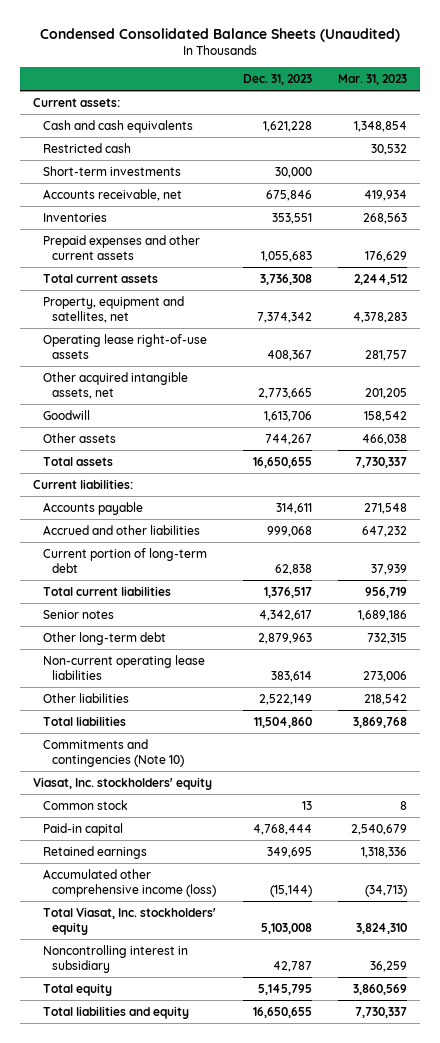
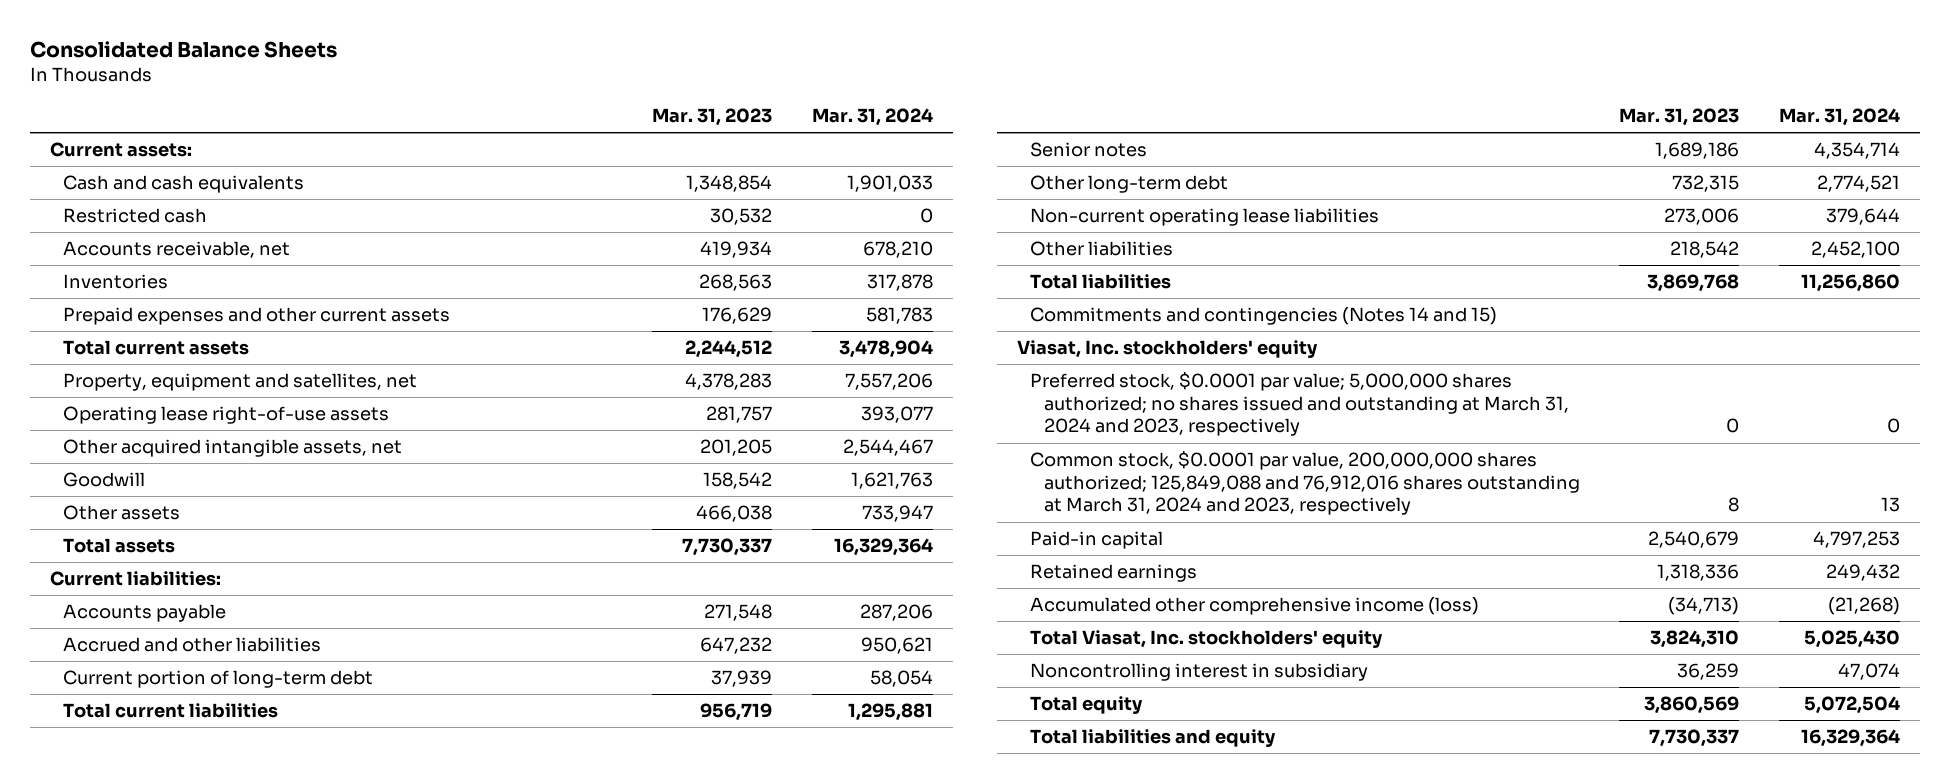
- Condensed Consolidated Balance Sheets (Unaudited)
+ Consolidated Balance Sheets
- | Dec. 31, 2023 | Mar. 31, 2023
+ | Mar. 31, 2023 | Mar. 31, 2024
- Short-term investments | 30,000 |
- Commitments and contingencies (Note 10)
+ Commitments and contingencies (Notes 14 and 15)
- Common stock | 13 | 8
+ Preferred stock, $0.0001 par value; 5,000,000 shares authorized; no shares issued and outstanding at March 31, 2024 and 2023, respectively | 0 | 0
+ Common stock, $0.0001 par value, 200,000,000 shares authorized; 125,849,088 and 76,912,016 shares outstanding at March 31, 2024 and 2023, respectively | 8 | 13

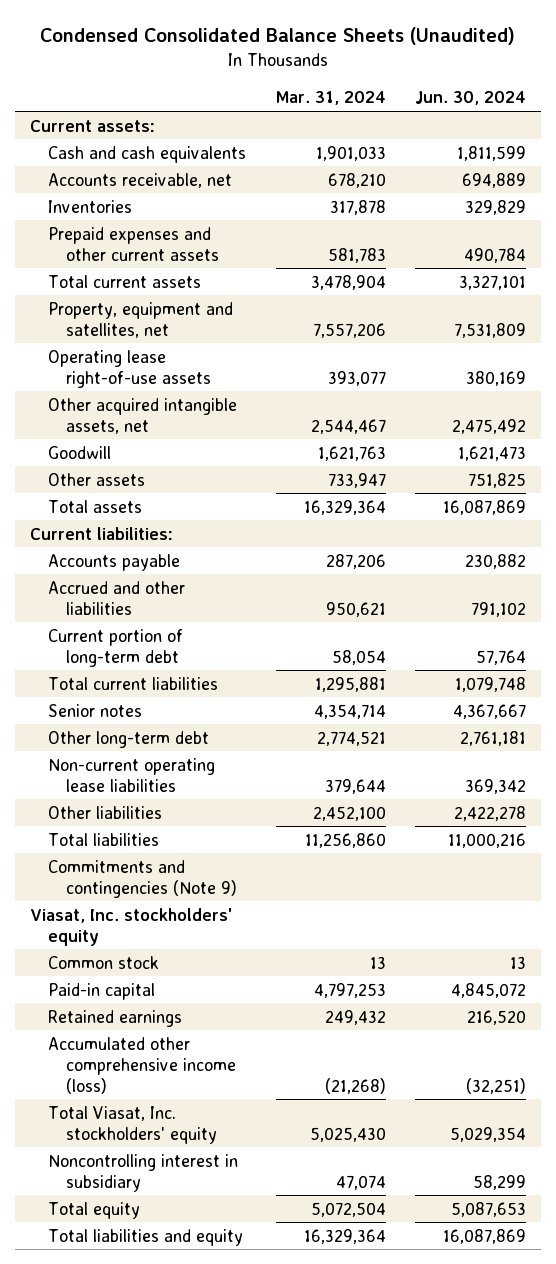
- Consolidated Balance Sheets
+ Condensed Consolidated Balance Sheets (Unaudited)
- | Mar. 31, 2023 | Mar. 31, 2024
+ | Mar. 31, 2024 | Jun. 30, 2024
- Restricted cash | 30,532 | 0
- Commitments and contingencies (Notes 14 and 15)
+ Commitments and contingencies (Note 9)
- Preferred stock, $0.0001 par value; 5,000,000 shares authorized; no shares issued and outstanding at March 31, 2024 and 2023, respectively | 0 | 0
- Common stock, $0.0001 par value, 200,000,000 shares authorized; 125,849,088 and 76,912,016 shares outstanding at March 31, 2024 and 2023, respectively | 8 | 13
+ Common stock | 13 | 13

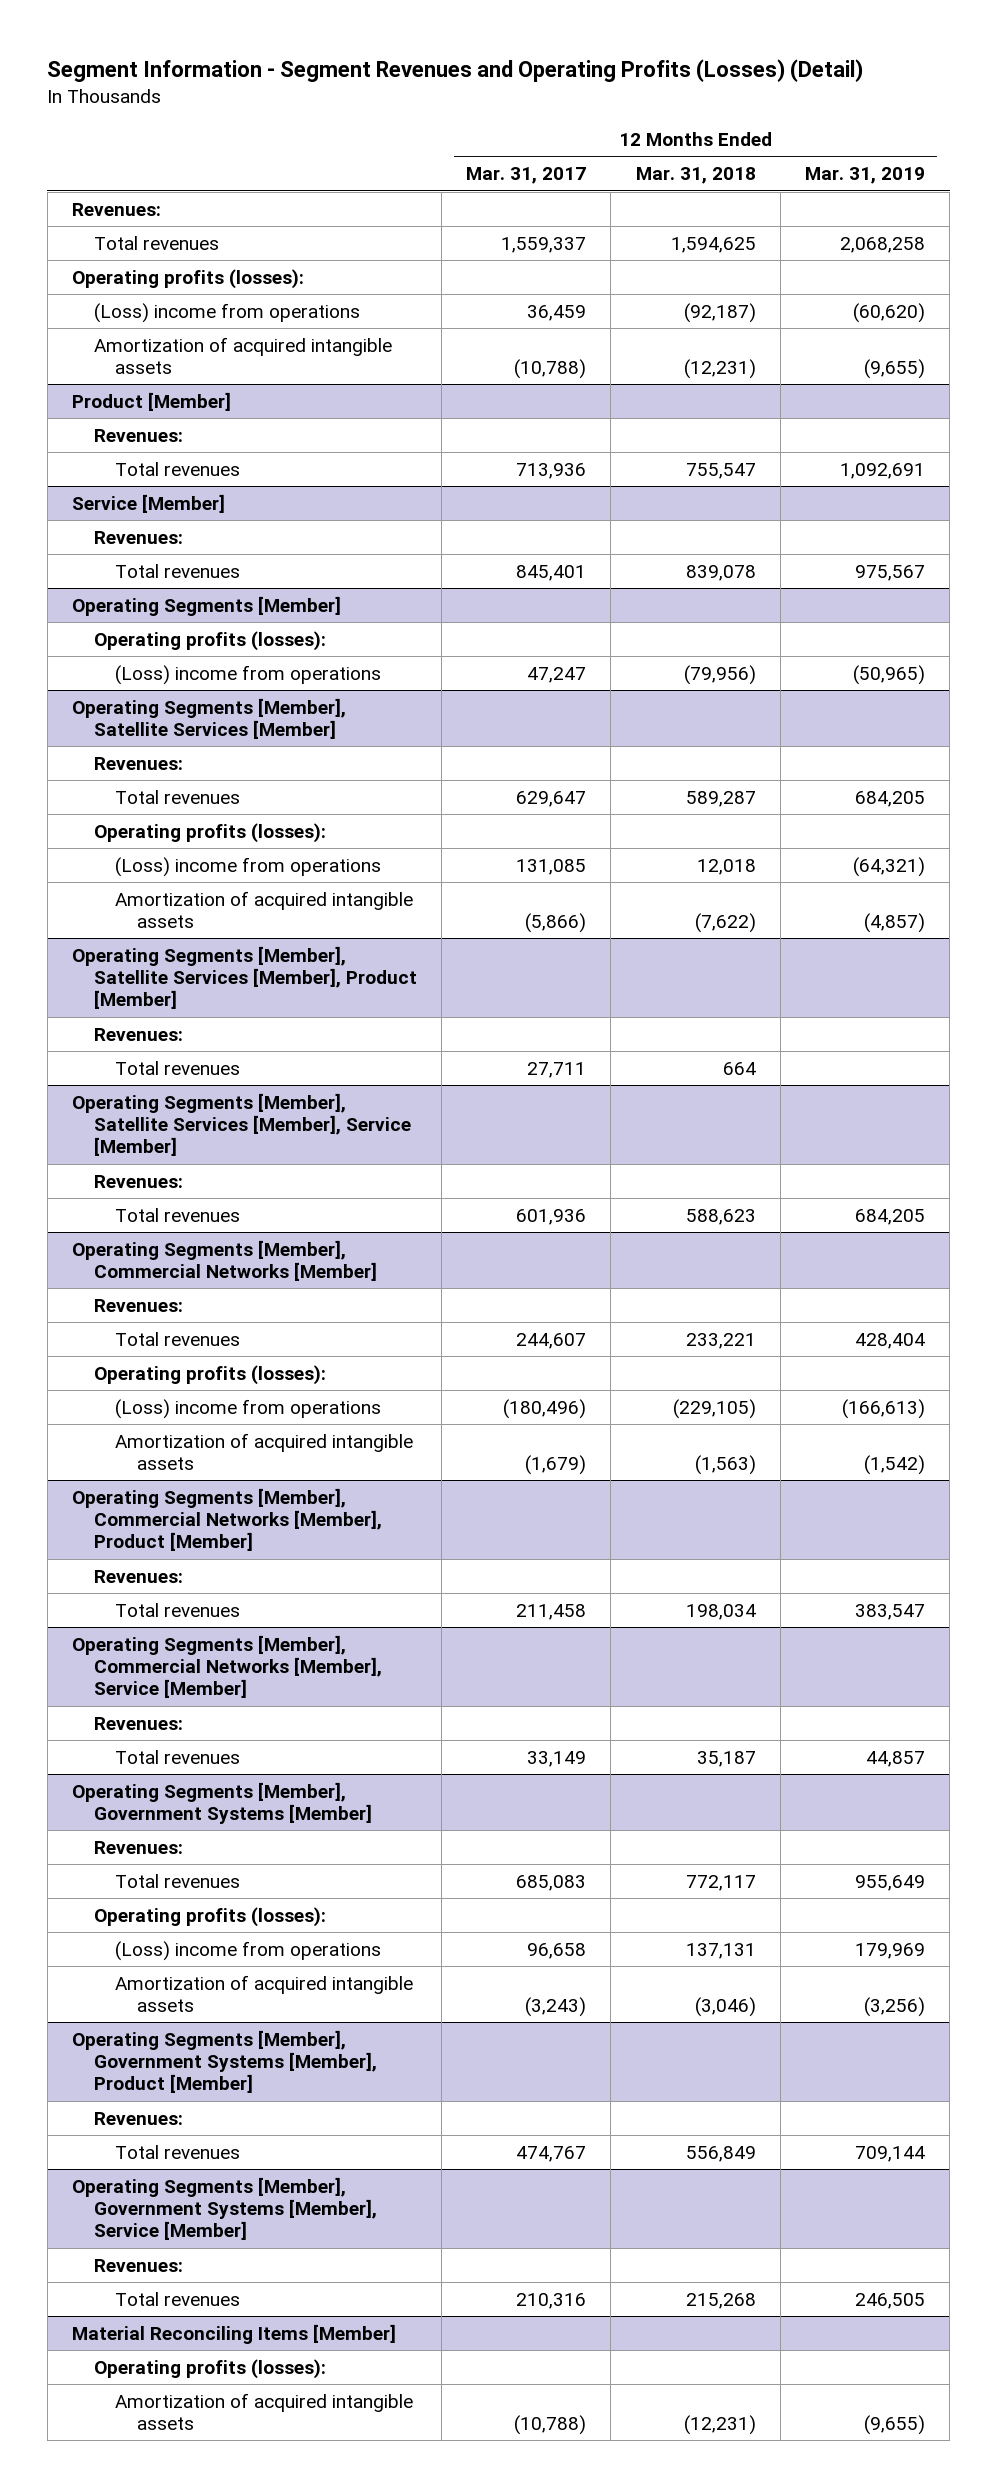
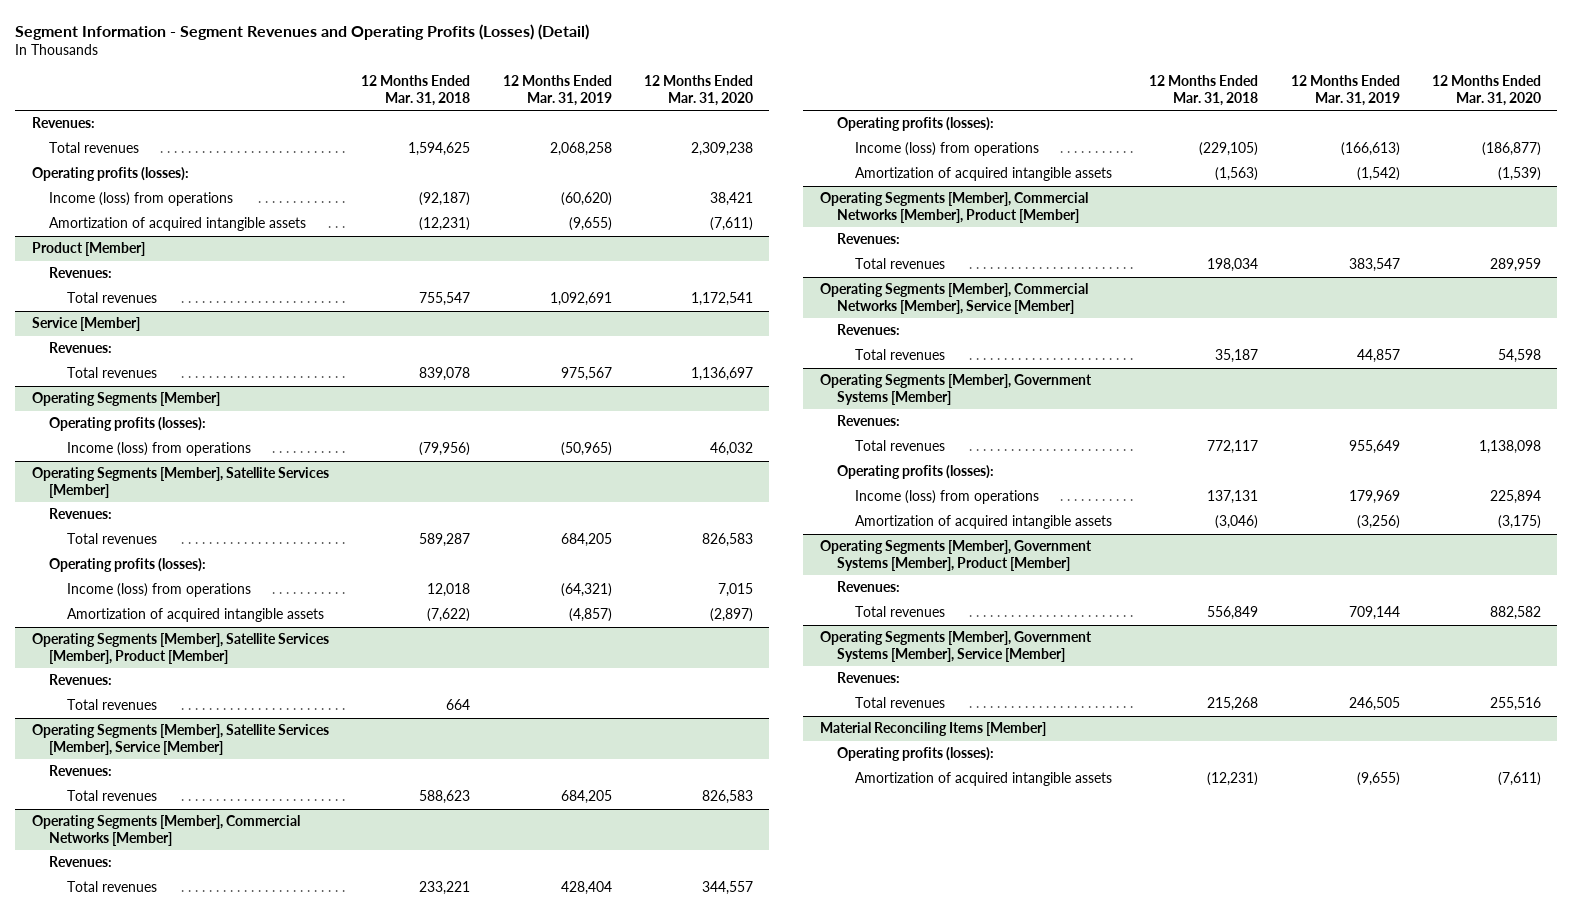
- | 12 Months Ended Mar. 31, 2017 | 12 Months Ended Mar. 31, 2018 | 12 Months Ended Mar. 31, 2019
+ | 12 Months Ended Mar. 31, 2018 | 12 Months Ended Mar. 31, 2019 | 12 Months Ended Mar. 31, 2020
- (Loss) income from operations | 36,459 | (92,187) | (60,620)
+ Income (loss) from operations | (92,187) | (60,620) | 38,421
@ Operating Segments [Member]
- (Loss) income from operations | 47,247 | (79,956) | (50,965)
+ Income (loss) from operations | (79,956) | (50,965) | 46,032
@ Operating Segments [Member], Satellite Services [Member]
- (Loss) income from operations | 131,085 | 12,018 | (64,321)
+ Income (loss) from operations | 12,018 | (64,321) | 7,015
@ Operating Segments [Member], Commercial Networks [Member]
- (Loss) income from operations | (180,496) | (229,105) | (166,613)
+ Income (loss) from operations | (229,105) | (166,613) | (186,877)
@ Operating Segments [Member], Government Systems [Member]
- (Loss) income from operations | 96,658 | 137,131 | 179,969
+ Income (loss) from operations | 137,131 | 179,969 | 225,894

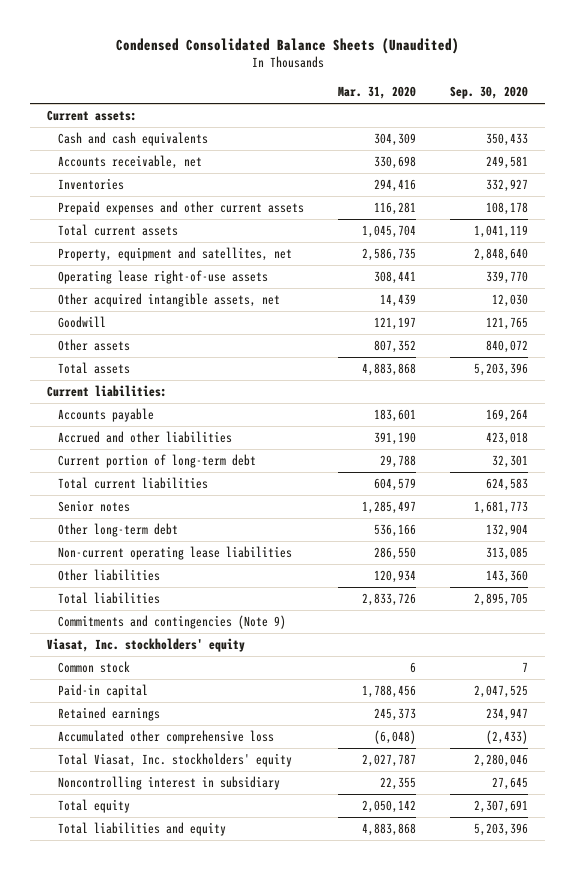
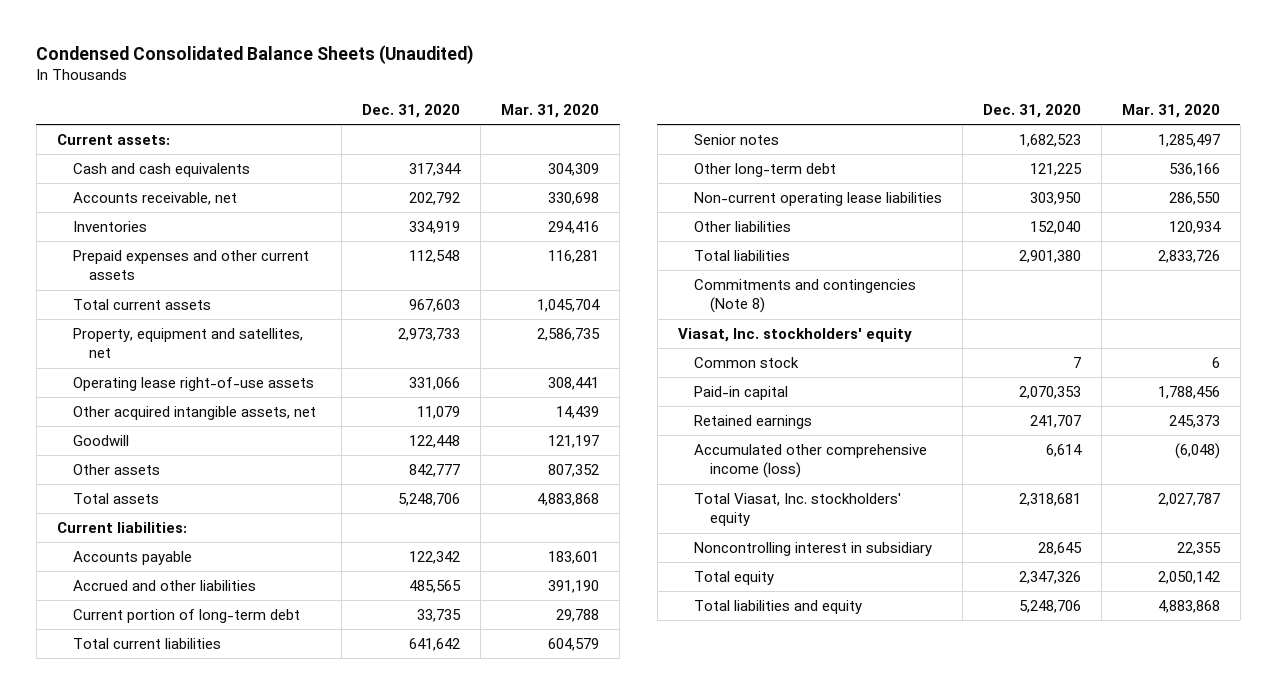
- | Mar. 31, 2020 | Sep. 30, 2020
+ | Dec. 31, 2020 | Mar. 31, 2020
- Commitments and contingencies (Note 9)
+ Commitments and contingencies (Note 8)
- Accumulated other comprehensive loss | (6,048) | (2,433)
+ Accumulated other comprehensive income (loss) | 6,614 | (6,048)

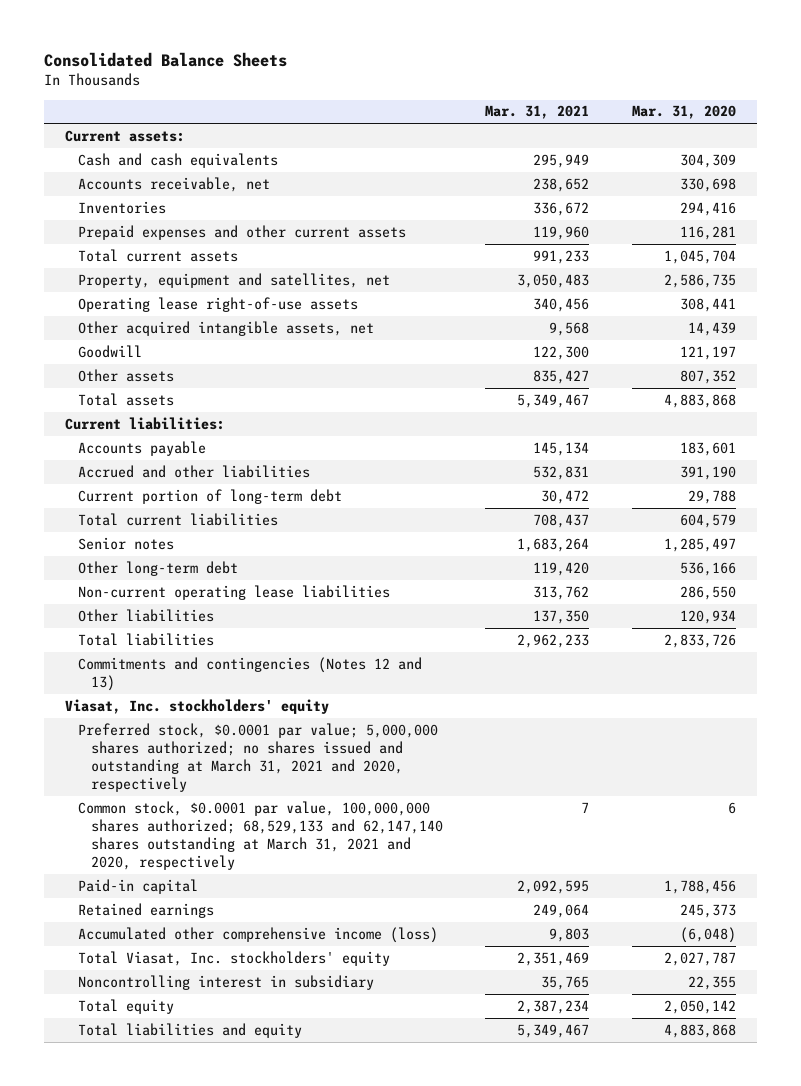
- Condensed Consolidated Balance Sheets (Unaudited)
+ Consolidated Balance Sheets
- | Dec. 31, 2020 | Mar. 31, 2020
+ | Mar. 31, 2021 | Mar. 31, 2020
- Commitments and contingencies (Note 8)
+ Commitments and contingencies (Notes 12 and 13)
- Common stock | 7 | 6
+ Preferred stock, $0.0001 par value; 5,000,000 shares authorized; no shares issued and outstanding at March 31, 2021 and 2020, respectively
+ Common stock, $0.0001 par value, 100,000,000 shares authorized; 68,529,133 and 62,147,140 shares outstanding at March 31, 2021 and 2020, respectively | 7 | 6

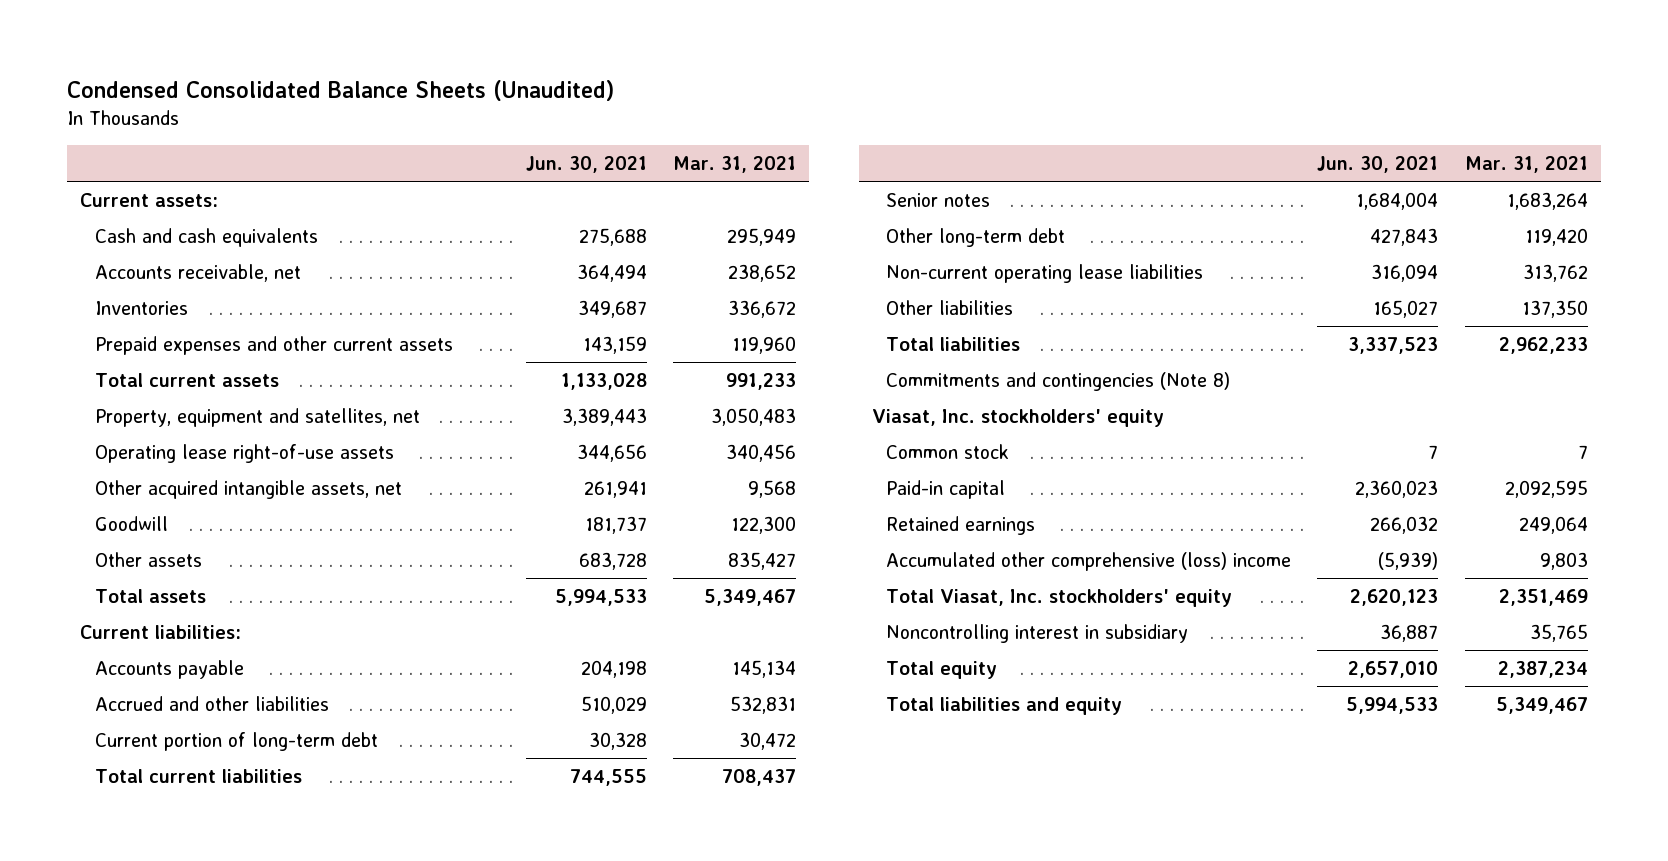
- Consolidated Balance Sheets
+ Condensed Consolidated Balance Sheets (Unaudited)
- | Mar. 31, 2021 | Mar. 31, 2020
+ | Jun. 30, 2021 | Mar. 31, 2021
- Commitments and contingencies (Notes 12 and 13)
+ Commitments and contingencies (Note 8)
- Preferred stock, $0.0001 par value; 5,000,000 shares authorized; no shares issued and outstanding at March 31, 2021 and 2020, respectively
- Common stock, $0.0001 par value, 100,000,000 shares authorized; 68,529,133 and 62,147,140 shares outstanding at March 31, 2021 and 2020, respectively | 7 | 6
+ Common stock | 7 | 7
- Accumulated other comprehensive income (loss) | 9,803 | (6,048)
+ Accumulated other comprehensive (loss) income | (5,939) | 9,803

